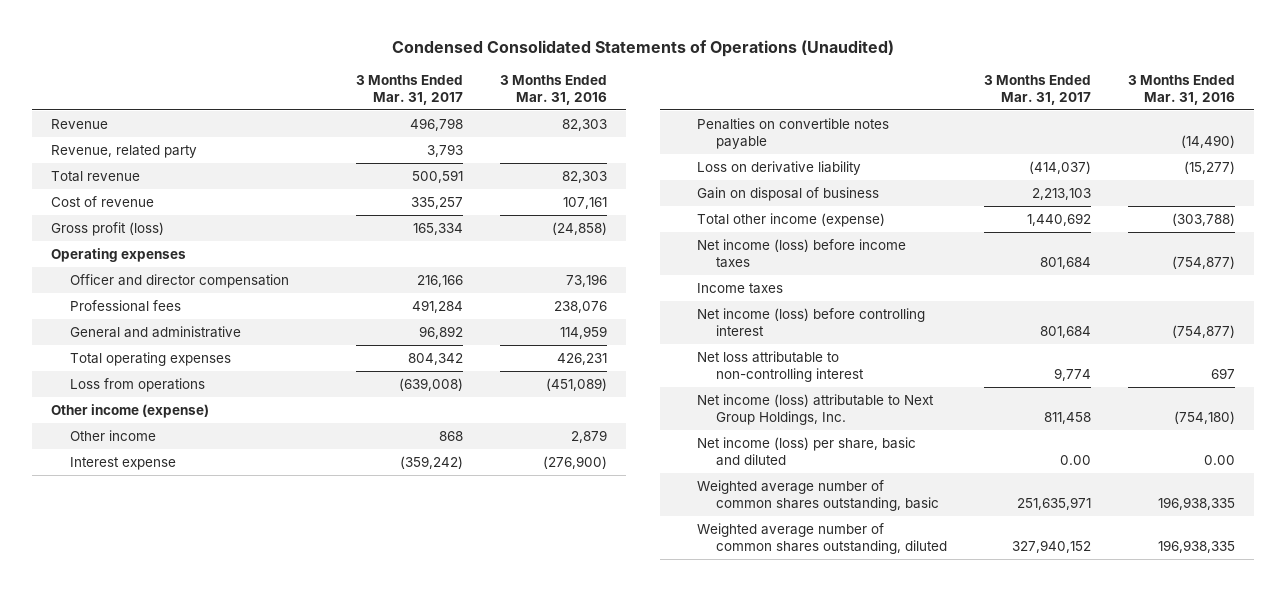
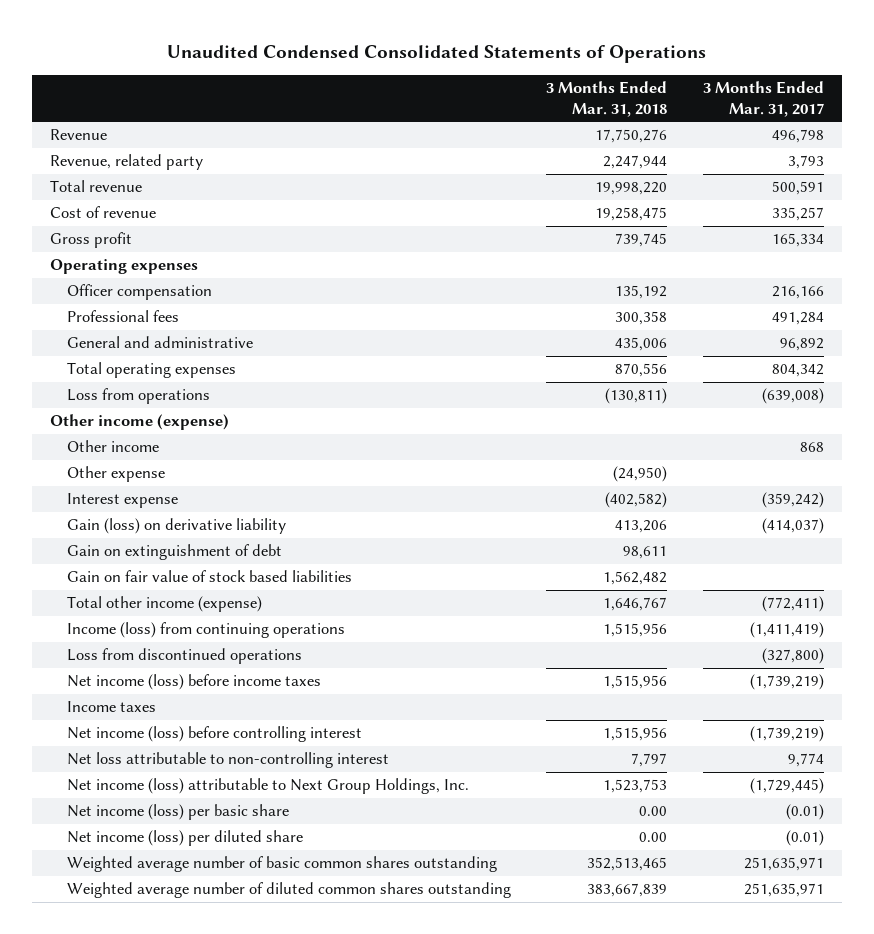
- Condensed Consolidated Statements of Operations (Unaudited)
+ Unaudited Condensed Consolidated Statements of Operations
- | 3 Months Ended Mar. 31, 2017 | 3 Months Ended Mar. 31, 2016
+ | 3 Months Ended Mar. 31, 2018 | 3 Months Ended Mar. 31, 2017
- Gross profit (loss) | 165,334 | (24,858)
+ Gross profit | 739,745 | 165,334
- Officer and director compensation | 216,166 | 73,196
+ Officer compensation | 135,192 | 216,166
+ Other expense | (24,950) |
- Penalties on convertible notes payable | | (14,490)
- Loss on derivative liability | (414,037) | (15,277)
- Gain on disposal of business | 2,213,103 |
- Total other income (expense) | 1,440,692 | (303,788)
- Net income (loss) before income taxes | 801,684 | (754,877)
+ Gain (loss) on derivative liability | 413,206 | (414,037)
+ Gain on extinguishment of debt | 98,611 |
+ Gain on fair value of stock based liabilities | 1,562,482 |
+ Total other income (expense) | 1,646,767 | (772,411)
+ Income (loss) from continuing operations | 1,515,956 | (1,411,419)
+ Loss from discontinued operations | | (327,800)
+ Net income (loss) before income taxes | 1,515,956 | (1,739,219)
- Net income (loss) before controlling interest | 801,684 | (754,877)
+ Net income (loss) before controlling interest | 1,515,956 | (1,739,219)
- Net income (loss) attributable to Next Group Holdings, Inc. | 811,458 | (754,180)
- Net income (loss) per share, basic and diluted | 0.00 | 0.00
- Weighted average number of common shares outstanding, basic | 251,635,971 | 196,938,335
- Weighted average number of common shares outstanding, diluted | 327,940,152 | 196,938,335
+ Net income (loss) attributable to Next Group Holdings, Inc. | 1,523,753 | (1,729,445)
+ Net income (loss) per basic share | 0.00 | (0.01)
+ Net income (loss) per diluted share | 0.00 | (0.01)
+ Weighted average number of basic common shares outstanding | 352,513,465 | 251,635,971
+ Weighted average number of diluted common shares outstanding | 383,667,839 | 251,635,971

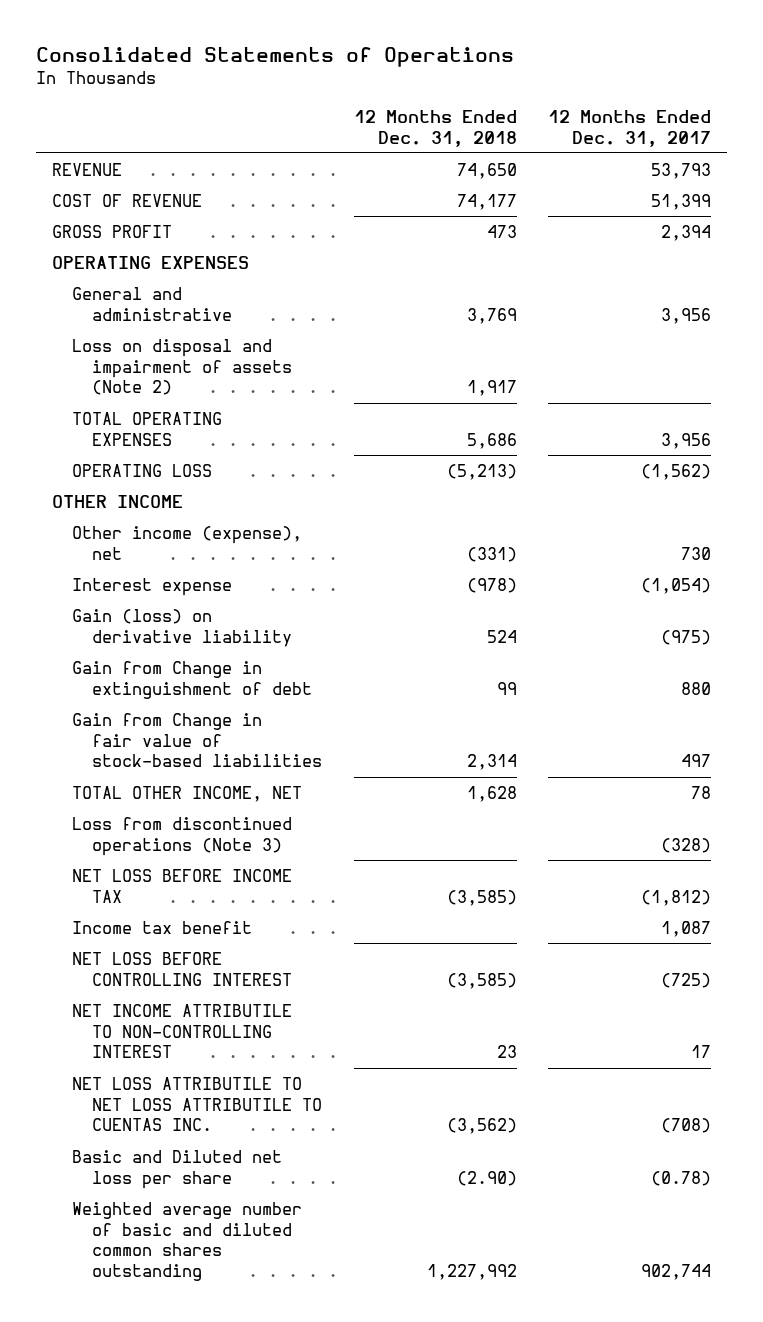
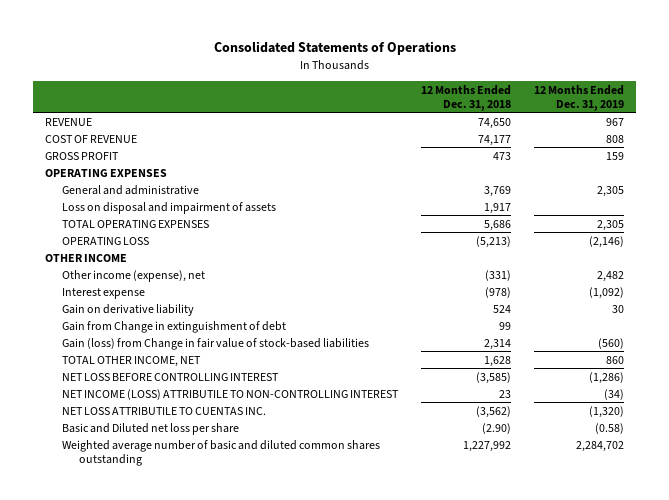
- | 12 Months Ended Dec. 31, 2018 | 12 Months Ended Dec. 31, 2017
+ | 12 Months Ended Dec. 31, 2018 | 12 Months Ended Dec. 31, 2019
- Loss on disposal and impairment of assets (Note 2) | 1,917 |
+ Loss on disposal and impairment of assets | 1,917 |
- Gain (loss) on derivative liability | 524 | (975)
+ Gain on derivative liability | 524 | 30
- Gain from Change in fair value of stock-based liabilities | 2,314 | 497
+ Gain (loss) from Change in fair value of stock-based liabilities | 2,314 | (560)
- Loss from discontinued operations (Note 3) | | (328)
- NET LOSS BEFORE INCOME TAX | (3,585) | (1,812)
- Income tax benefit | | 1,087
- NET INCOME ATTRIBUTILE TO NON-CONTROLLING INTEREST | 23 | 17
- NET LOSS ATTRIBUTILE TO NET LOSS ATTRIBUTILE TO CUENTAS INC. | (3,562) | (708)
+ NET INCOME (LOSS) ATTRIBUTILE TO NON-CONTROLLING INTEREST | 23 | (34)
+ NET LOSS ATTRIBUTILE TO CUENTAS INC. | (3,562) | (1,320)

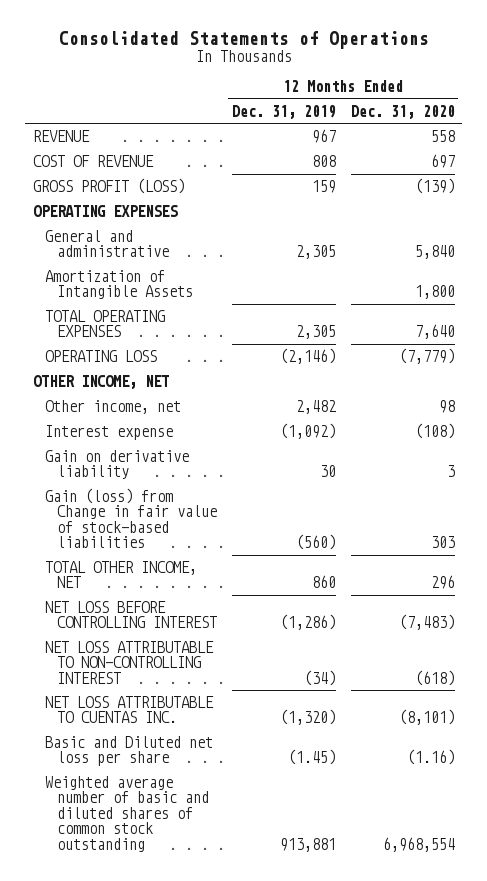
- | 12 Months Ended Dec. 31, 2018 | 12 Months Ended Dec. 31, 2019
+ | 12 Months Ended Dec. 31, 2019 | 12 Months Ended Dec. 31, 2020
- GROSS PROFIT | 473 | 159
+ GROSS PROFIT (LOSS) | 159 | (139)
- Loss on disposal and impairment of assets | 1,917 |
+ Amortization of Intangible Assets | | 1,800
- OTHER INCOME
- Other income (expense), net | (331) | 2,482
+ OTHER INCOME, NET
+ Other income, net | 2,482 | 98
- Gain from Change in extinguishment of debt | 99 |
- NET INCOME (LOSS) ATTRIBUTILE TO NON-CONTROLLING INTEREST | 23 | (34)
- NET LOSS ATTRIBUTILE TO CUENTAS INC. | (3,562) | (1,320)
- Basic and Diluted net loss per share | (2.90) | (0.58)
- Weighted average number of basic and diluted common shares outstanding | 1,227,992 | 2,284,702
+ NET LOSS ATTRIBUTABLE TO NON-CONTROLLING INTEREST | (34) | (618)
+ NET LOSS ATTRIBUTABLE TO CUENTAS INC. | (1,320) | (8,101)
+ Basic and Diluted net loss per share | (1.45) | (1.16)
+ Weighted average number of basic and diluted shares of common stock outstanding | 913,881 | 6,968,554

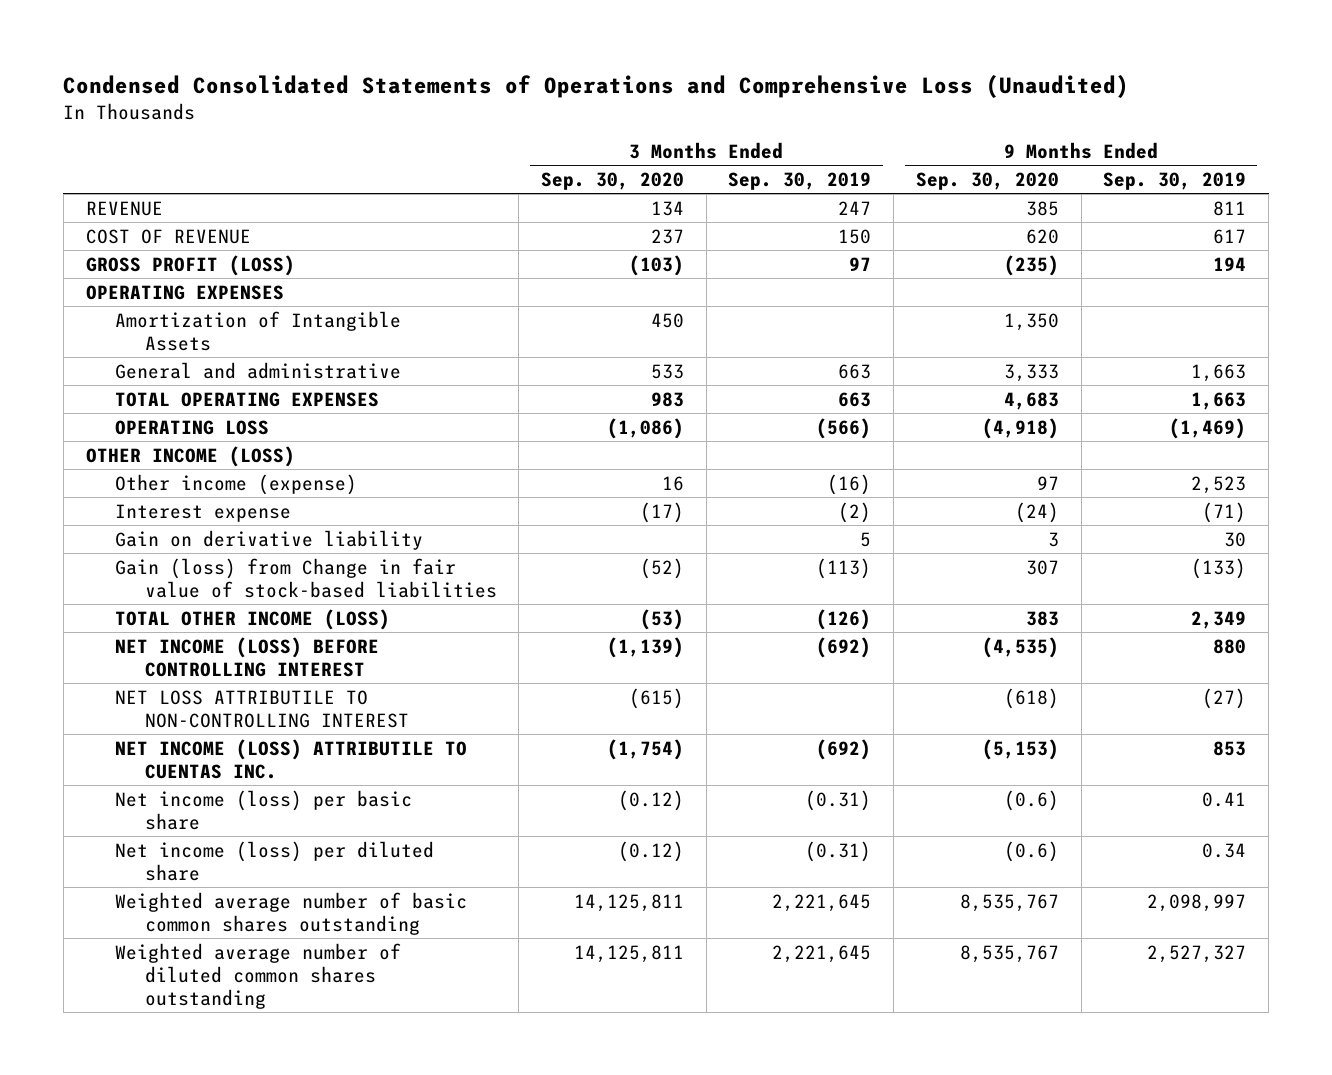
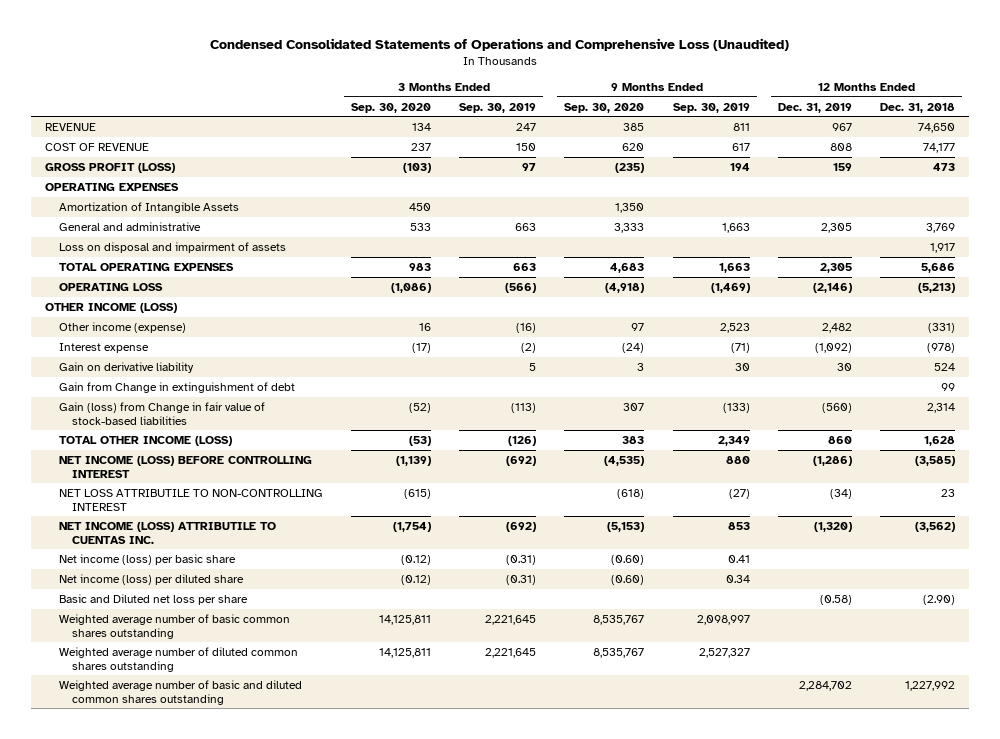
- | 3 Months Ended Sep. 30, 2020 | 3 Months Ended Sep. 30, 2019 | 9 Months Ended Sep. 30, 2020 | 9 Months Ended Sep. 30, 2019
+ | 3 Months Ended Sep. 30, 2020 | 3 Months Ended Sep. 30, 2019 | 9 Months Ended Sep. 30, 2020 | 9 Months Ended Sep. 30, 2019 | 12 Months Ended Dec. 31, 2019 | 12 Months Ended Dec. 31, 2018
+ Loss on disposal and impairment of assets | | | | | | 1,917
+ Gain from Change in extinguishment of debt | | | | | | 99
- Net income (loss) per basic share | (0.12) | (0.31) | (0.6) | 0.41
- Net income (loss) per diluted share | (0.12) | (0.31) | (0.6) | 0.34
+ Net income (loss) per basic share | (0.12) | (0.31) | (0.60) | 0.41 | |
+ Net income (loss) per diluted share | (0.12) | (0.31) | (0.60) | 0.34 | |
+ Basic and Diluted net loss per share | | | | | (0.58) | (2.90)
+ Weighted average number of basic and diluted common shares outstanding | | | | | 2,284,702 | 1,227,992

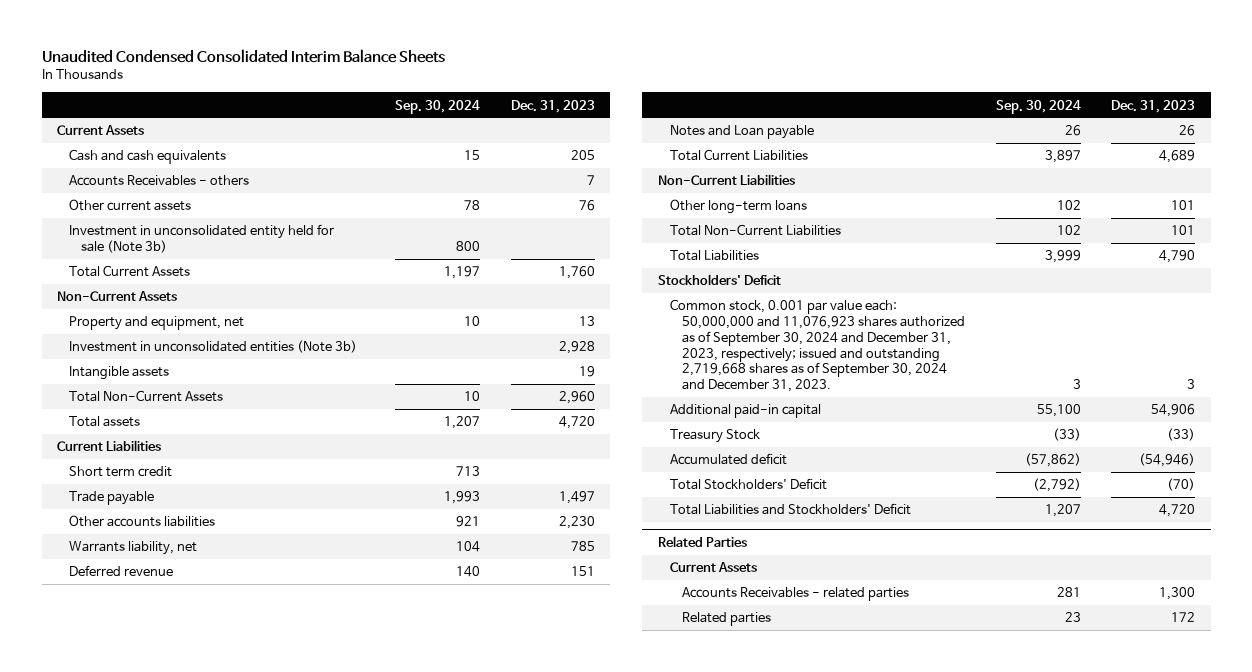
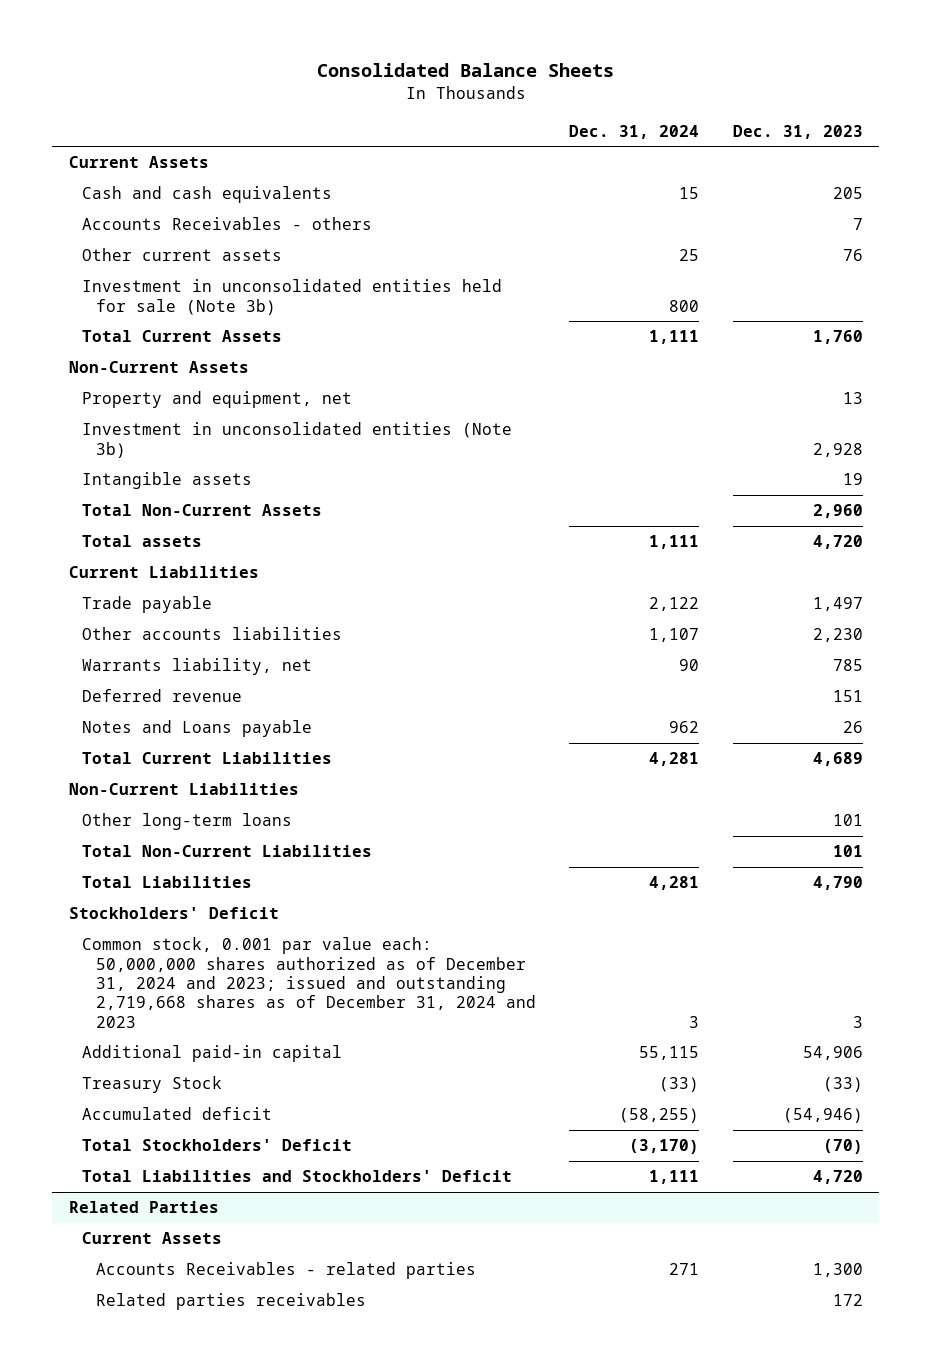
- Unaudited Condensed Consolidated Interim Balance Sheets
+ Consolidated Balance Sheets
- | Sep. 30, 2024 | Dec. 31, 2023
+ | Dec. 31, 2024 | Dec. 31, 2023
- Investment in unconsolidated entity held for sale (Note 3b) | 800 |
+ Investment in unconsolidated entities held for sale (Note 3b) | 800 |
- Short term credit | 713 |
- Notes and Loan payable | 26 | 26
+ Notes and Loans payable | 962 | 26
- Common stock, 0.001 par value each: 50,000,000 and 11,076,923 shares authorized as of September 30, 2024 and December 31, 2023, respectively; issued and outstanding 2,719,668 shares as of September 30, 2024 and December 31, 2023. | 3 | 3
+ Common stock, 0.001 par value each: 50,000,000 shares authorized as of December 31, 2024 and 2023; issued and outstanding 2,719,668 shares as of December 31, 2024 and 2023 | 3 | 3
@ Related Parties
- Related parties | 23 | 172
+ Related parties receivables | | 172

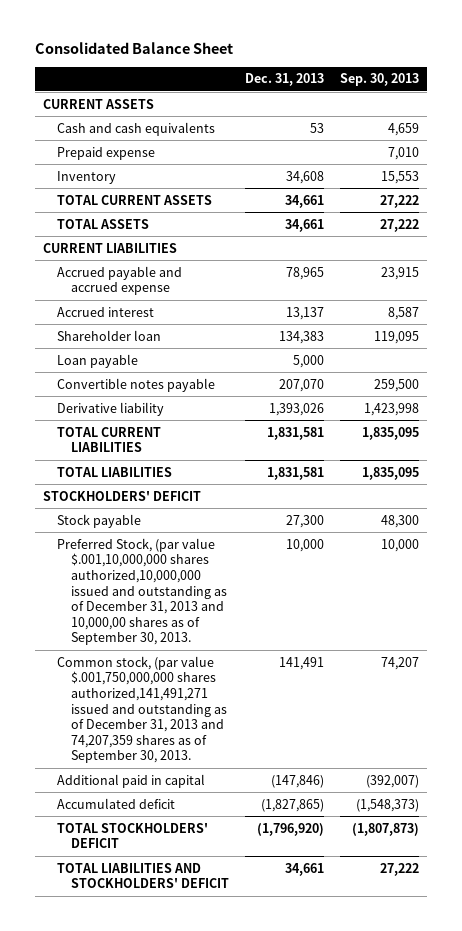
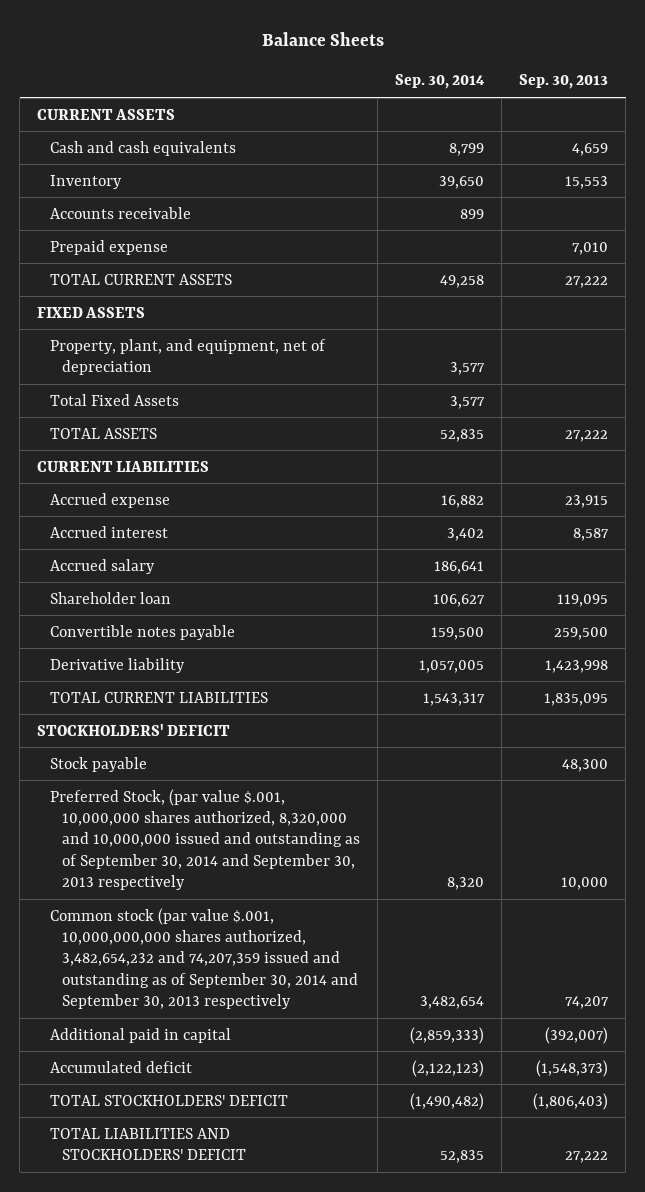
- Consolidated Balance Sheet
+ Balance Sheets
- | Dec. 31, 2013 | Sep. 30, 2013
+ | Sep. 30, 2014 | Sep. 30, 2013
+ Accounts receivable | 899 |
moved down: Prepaid expense | | 7,010
+ FIXED ASSETS
+ Property, plant, and equipment, net of depreciation | 3,577 |
+ Total Fixed Assets | 3,577 |
- Accrued payable and accrued expense | 78,965 | 23,915
+ Accrued expense | 16,882 | 23,915
+ Accrued salary | 186,641 |
- Loan payable | 5,000 |
- TOTAL LIABILITIES | 1,831,581 | 1,835,095
- Preferred Stock, (par value $.001,10,000,000 shares authorized,10,000,000 issued and outstanding as of December 31, 2013 and 10,000,00 shares as of September 30, 2013. | 10,000 | 10,000
- Common stock, (par value $.001,750,000,000 shares authorized,141,491,271 issued and outstanding as of December 31, 2013 and 74,207,359 shares as of September 30, 2013. | 141,491 | 74,207
+ Preferred Stock, (par value $.001, 10,000,000 shares authorized, 8,320,000 and 10,000,000 issued and outstanding as of September 30, 2014 and September 30, 2013 respectively | 8,320 | 10,000
+ Common stock (par value $.001, 10,000,000,000 shares authorized, 3,482,654,232 and 74,207,359 issued and outstanding as of September 30, 2014 and September 30, 2013 respectively | 3,482,654 | 74,207
- TOTAL STOCKHOLDERS' DEFICIT | (1,796,920) | (1,807,873)
+ TOTAL STOCKHOLDERS' DEFICIT | (1,490,482) | (1,806,403)

